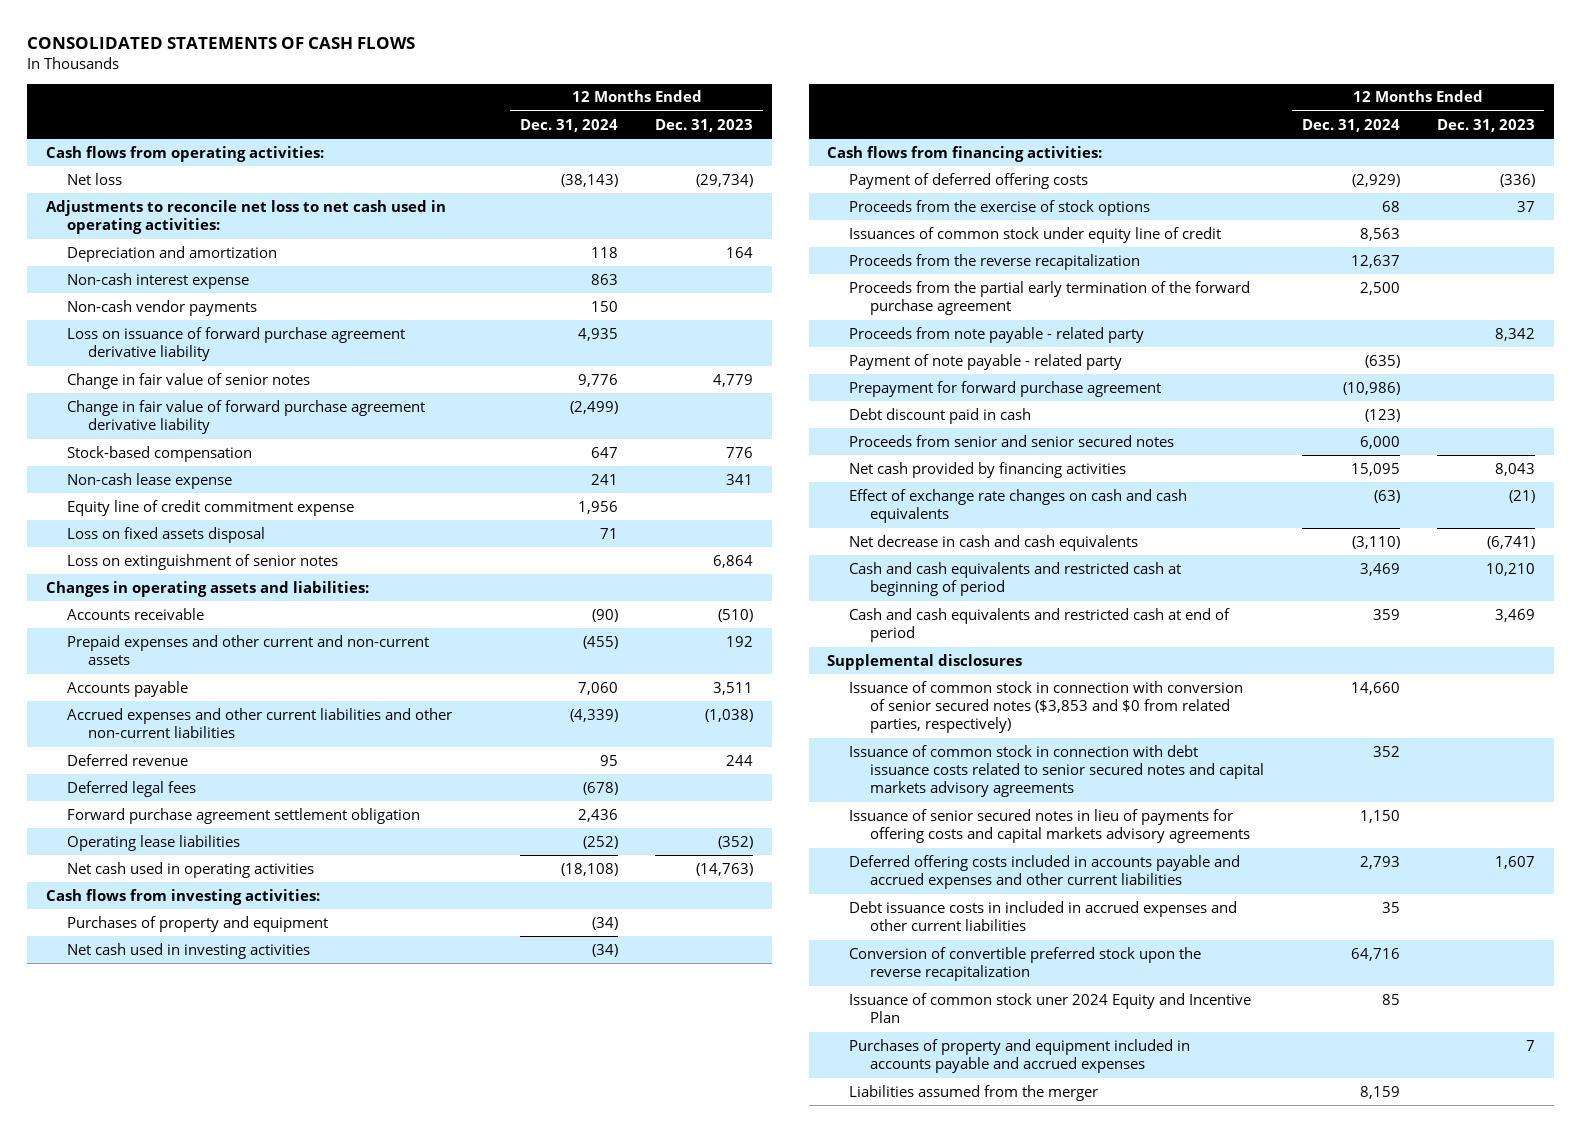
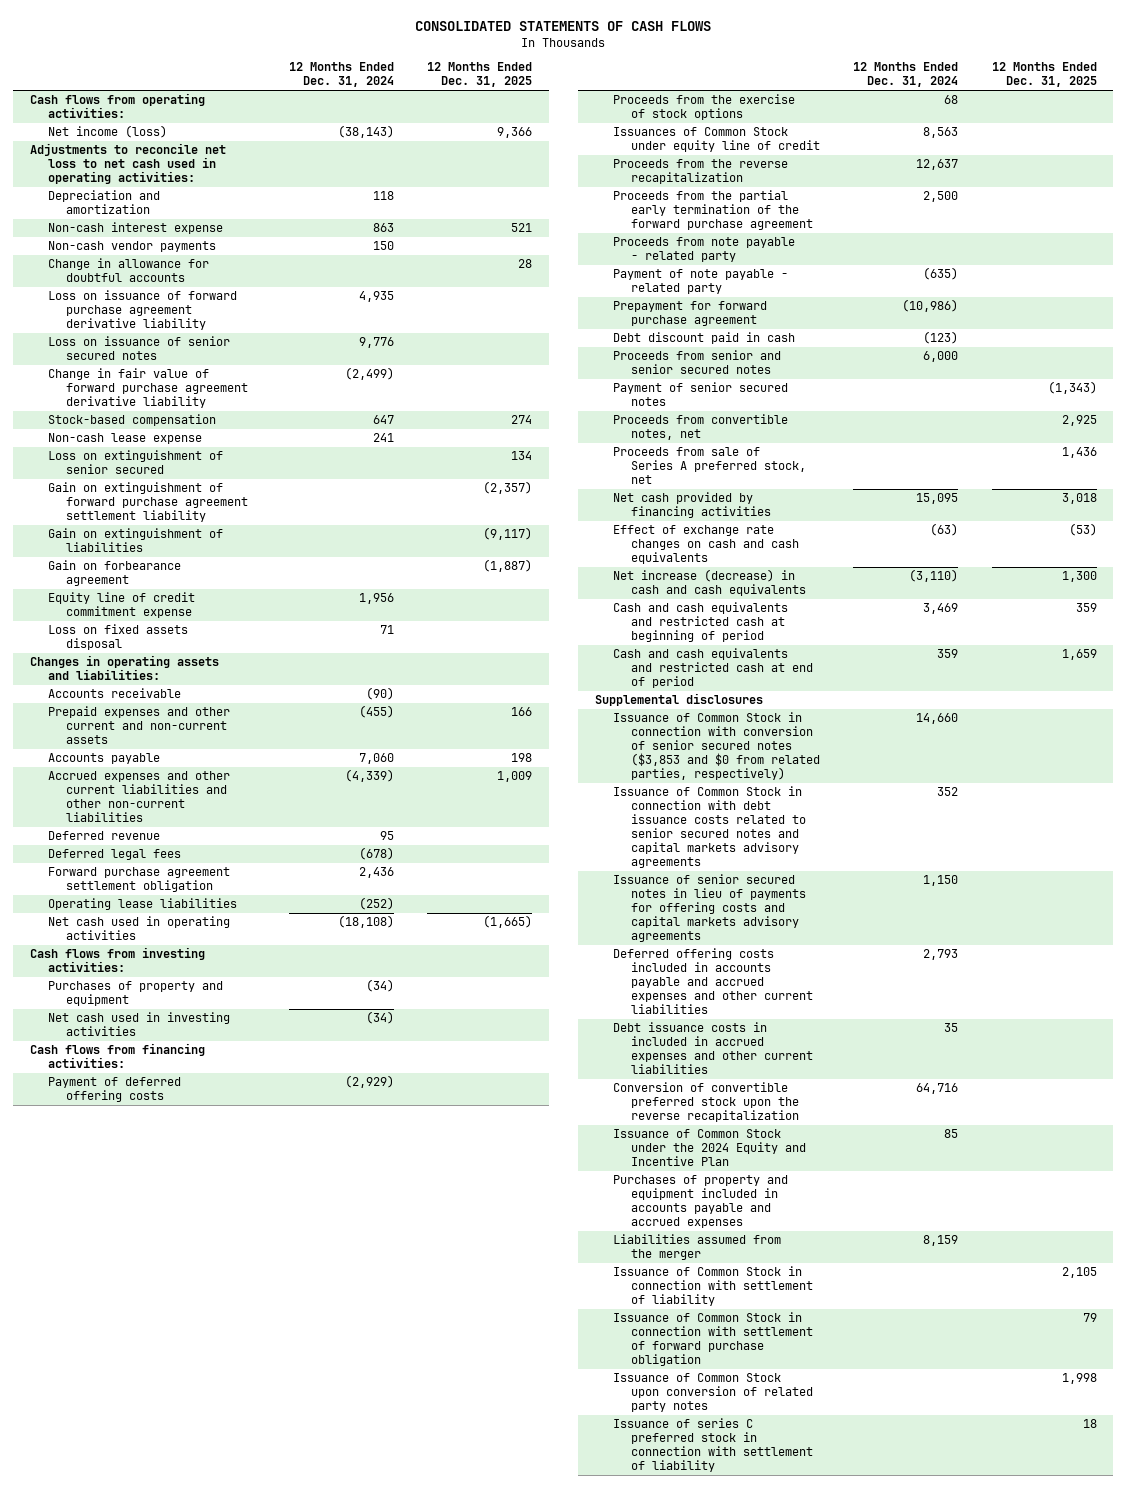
- | 12 Months Ended Dec. 31, 2024 | 12 Months Ended Dec. 31, 2023
+ | 12 Months Ended Dec. 31, 2024 | 12 Months Ended Dec. 31, 2025
- Net loss | (38,143) | (29,734)
+ Net income (loss) | (38,143) | 9,366
+ Change in allowance for doubtful accounts | | 28
- Change in fair value of senior notes | 9,776 | 4,779
+ Loss on issuance of senior secured notes | 9,776 |
+ Loss on extinguishment of senior secured | | 134
+ Gain on extinguishment of forward purchase agreement settlement liability | | (2,357)
+ Gain on extinguishment of liabilities | | (9,117)
+ Gain on forbearance agreement | | (1,887)
- Loss on extinguishment of senior notes | | 6,864
- Issuances of common stock under equity line of credit | 8,563 |
+ Issuances of Common Stock under equity line of credit | 8,563 |
+ Payment of senior secured notes | | (1,343)
+ Proceeds from convertible notes, net | | 2,925
+ Proceeds from sale of Series A preferred stock, net | | 1,436
- Net decrease in cash and cash equivalents | (3,110) | (6,741)
+ Net increase (decrease) in cash and cash equivalents | (3,110) | 1,300
- Issuance of common stock in connection with conversion of senior secured notes ($3,853 and $0 from related parties, respectively) | 14,660 |
- Issuance of common stock in connection with debt issuance costs related to senior secured notes and capital markets advisory agreements | 352 |
+ Issuance of Common Stock in connection with conversion of senior secured notes ($3,853 and $0 from related parties, respectively) | 14,660 |
+ Issuance of Common Stock in connection with debt issuance costs related to senior secured notes and capital markets advisory agreements | 352 |
- Issuance of common stock uner 2024 Equity and Incentive Plan | 85 |
+ Issuance of Common Stock under the 2024 Equity and Incentive Plan | 85 |
+ Issuance of Common Stock in connection with settlement of liability | | 2,105
+ Issuance of Common Stock in connection with settlement of forward purchase obligation | | 79
+ Issuance of Common Stock upon conversion of related party notes | | 1,998
+ Issuance of series C preferred stock in connection with settlement of liability | | 18

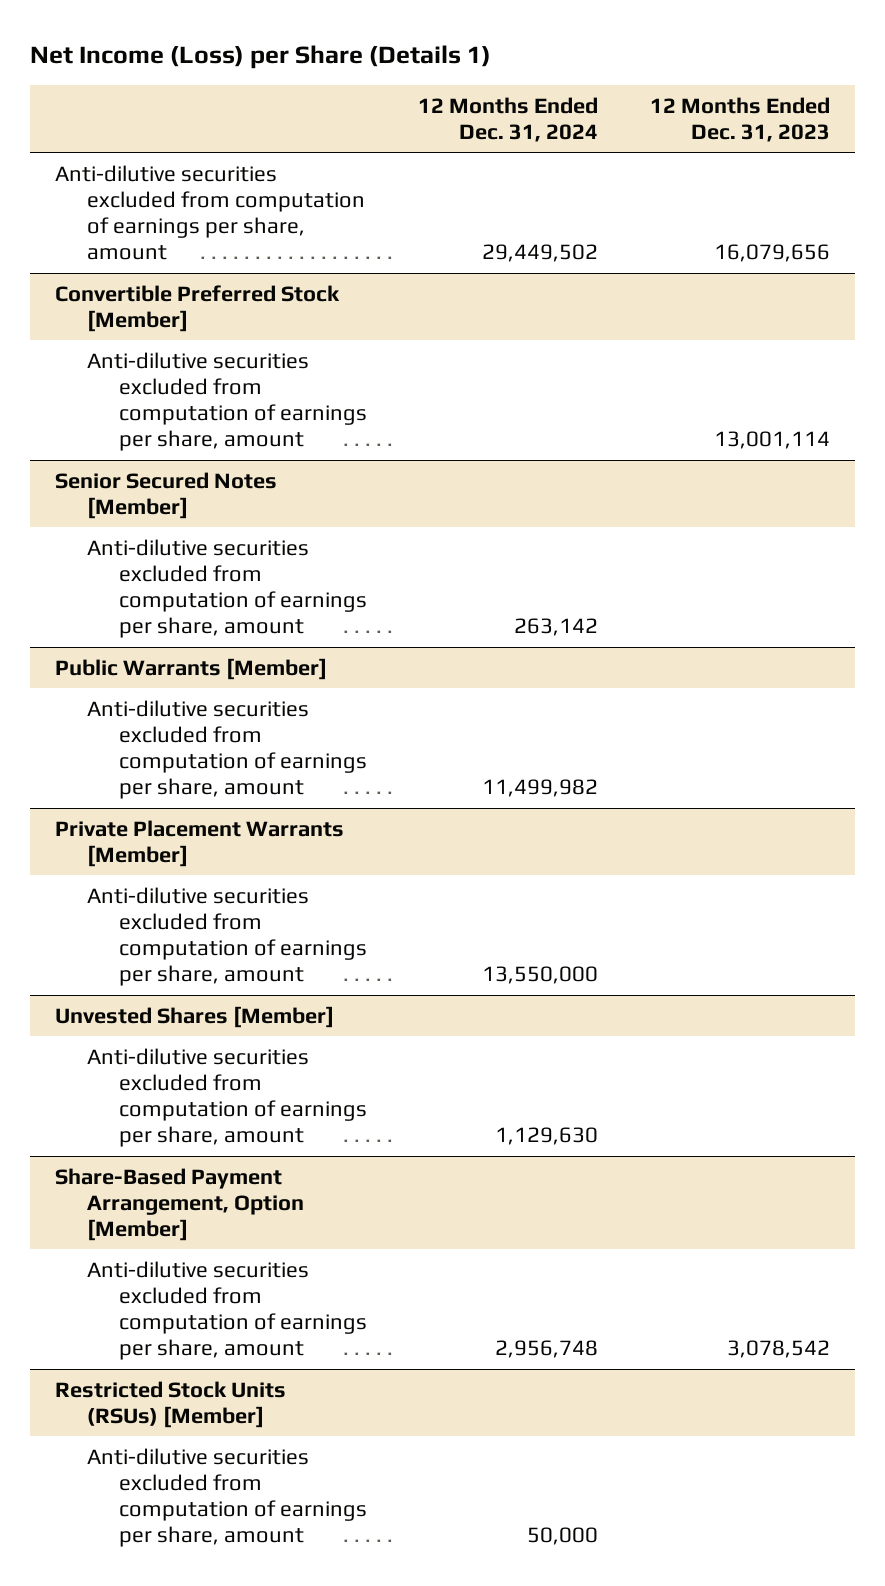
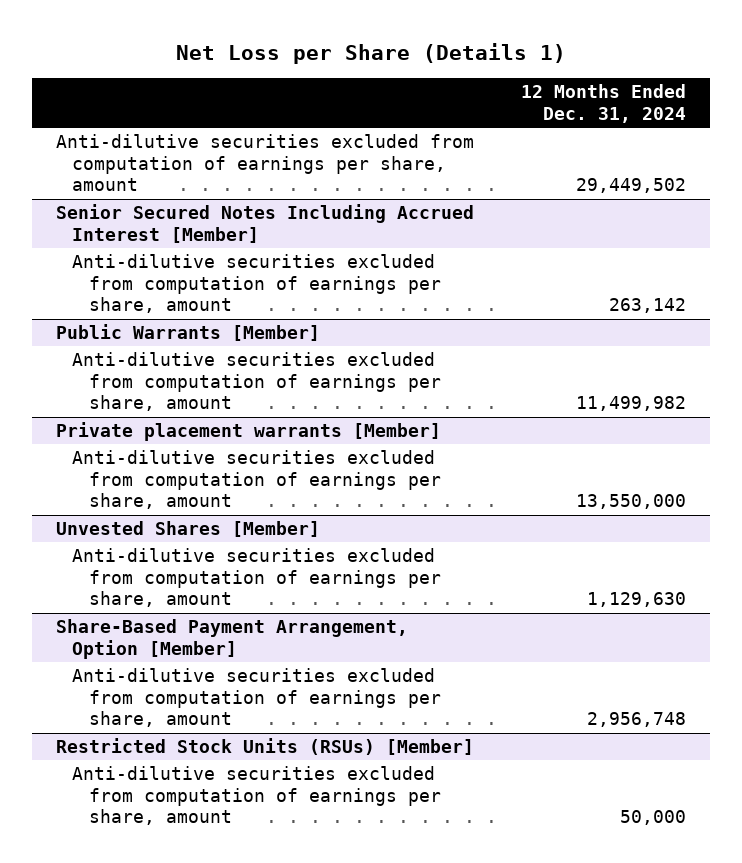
- Net Income (Loss) per Share (Details 1)
+ Net Loss per Share (Details 1)
- | 12 Months Ended Dec. 31, 2024 | 12 Months Ended Dec. 31, 2023
+ | 12 Months Ended Dec. 31, 2024
- Convertible Preferred Stock [Member]
- Anti-dilutive securities excluded from computation of earnings per share, amount | | 13,001,114
- Senior Secured Notes [Member]
+ Senior Secured Notes Including Accrued Interest [Member]
- Private Placement Warrants [Member]
+ Private placement warrants [Member]

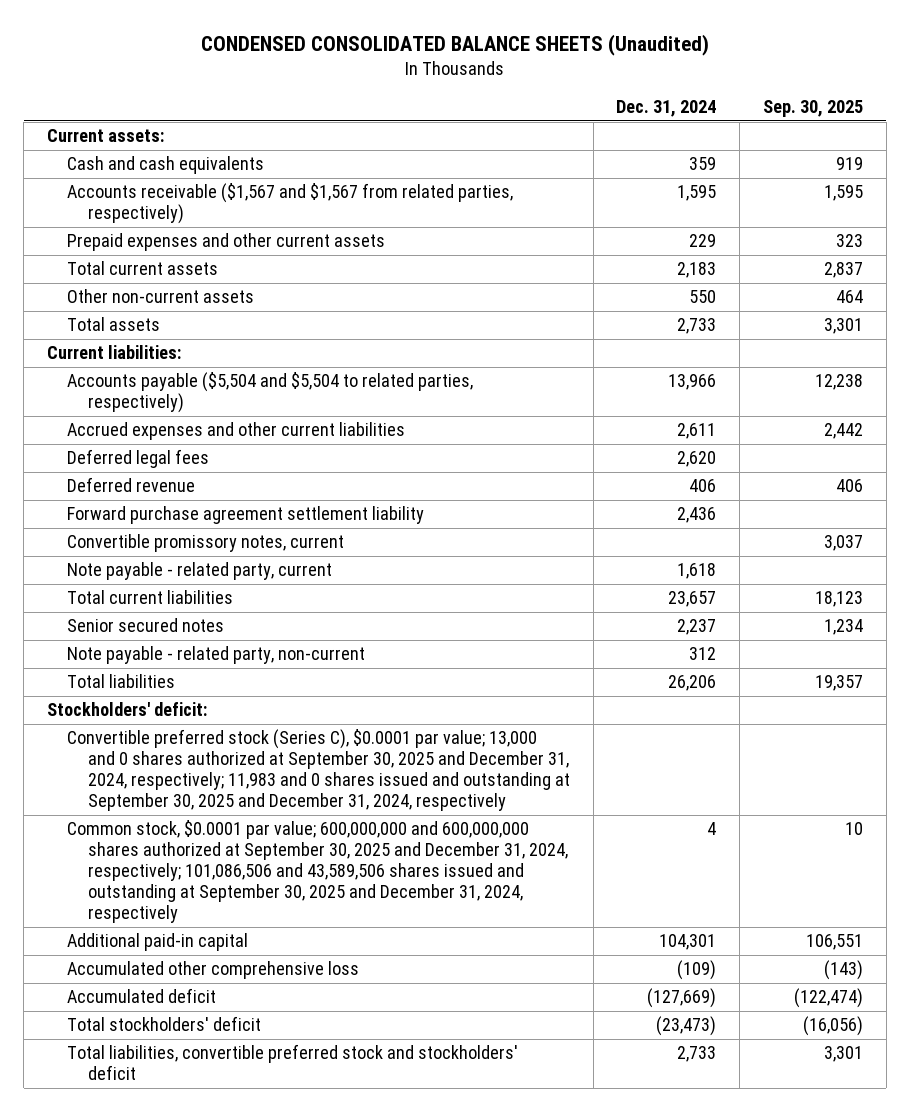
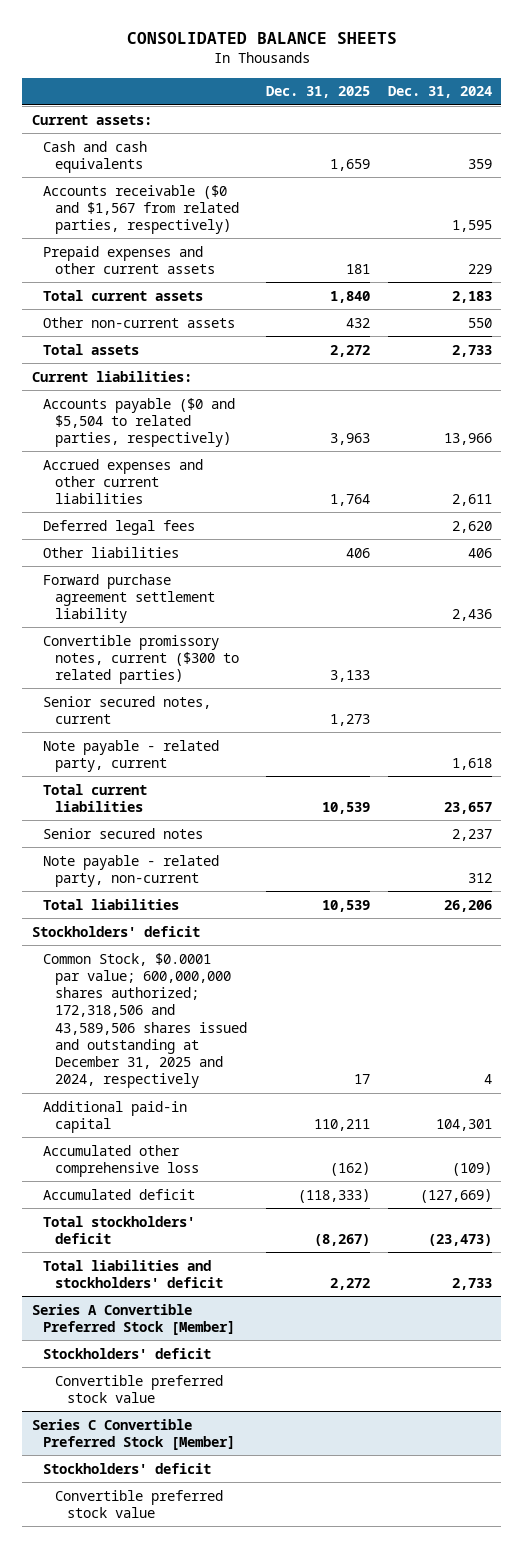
- CONDENSED CONSOLIDATED BALANCE SHEETS (Unaudited)
+ CONSOLIDATED BALANCE SHEETS
- | Dec. 31, 2024 | Sep. 30, 2025
+ | Dec. 31, 2025 | Dec. 31, 2024
- Accounts receivable ($1,567 and $1,567 from related parties, respectively) | 1,595 | 1,595
+ Accounts receivable ($0 and $1,567 from related parties, respectively) | | 1,595
- Accounts payable ($5,504 and $5,504 to related parties, respectively) | 13,966 | 12,238
+ Accounts payable ($0 and $5,504 to related parties, respectively) | 3,963 | 13,966
- Deferred revenue | 406 | 406
+ Other liabilities | 406 | 406
- Convertible promissory notes, current | | 3,037
+ Convertible promissory notes, current ($300 to related parties) | 3,133 |
+ Senior secured notes, current | 1,273 |
- Stockholders' deficit:
- Convertible preferred stock (Series C), $0.0001 par value; 13,000 and 0 shares authorized at September 30, 2025 and December 31, 2024, respectively; 11,983 and 0 shares issued and outstanding at September 30, 2025 and December 31, 2024, respectively
- Common stock, $0.0001 par value; 600,000,000 and 600,000,000 shares authorized at September 30, 2025 and December 31, 2024, respectively; 101,086,506 and 43,589,506 shares issued and outstanding at September 30, 2025 and December 31, 2024, respectively | 4 | 10
+ Stockholders' deficit
+ Common Stock, $0.0001 par value; 600,000,000 shares authorized; 172,318,506 and 43,589,506 shares issued and outstanding at December 31, 2025 and 2024, respectively | 17 | 4
- Total liabilities, convertible preferred stock and stockholders' deficit | 2,733 | 3,301
+ Total liabilities and stockholders' deficit | 2,272 | 2,733
+ Series A Convertible Preferred Stock [Member]
+ Stockholders' deficit
+ Convertible preferred stock value
+ Series C Convertible Preferred Stock [Member]
+ Stockholders' deficit
+ Convertible preferred stock value

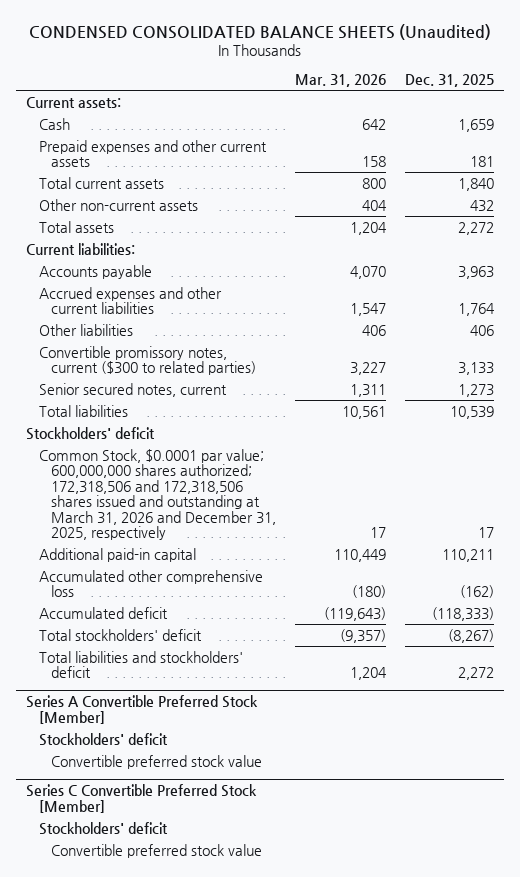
- CONSOLIDATED BALANCE SHEETS
+ CONDENSED CONSOLIDATED BALANCE SHEETS (Unaudited)
- | Dec. 31, 2025 | Dec. 31, 2024
+ | Mar. 31, 2026 | Dec. 31, 2025
- Cash and cash equivalents | 1,659 | 359
- Accounts receivable ($0 and $1,567 from related parties, respectively) | | 1,595
+ Cash | 642 | 1,659
- Accounts payable ($0 and $5,504 to related parties, respectively) | 3,963 | 13,966
+ Accounts payable | 4,070 | 3,963
- Deferred legal fees | | 2,620
- Forward purchase agreement settlement liability | | 2,436
- Note payable - related party, current | | 1,618
- Total current liabilities | 10,539 | 23,657
- Senior secured notes | | 2,237
- Note payable - related party, non-current | | 312
- Common Stock, $0.0001 par value; 600,000,000 shares authorized; 172,318,506 and 43,589,506 shares issued and outstanding at December 31, 2025 and 2024, respectively | 17 | 4
+ Common Stock, $0.0001 par value; 600,000,000 shares authorized; 172,318,506 and 172,318,506 shares issued and outstanding at March 31, 2026 and December 31, 2025, respectively | 17 | 17

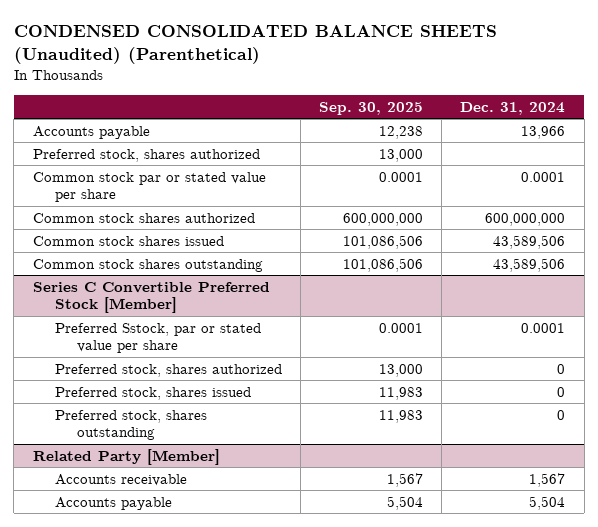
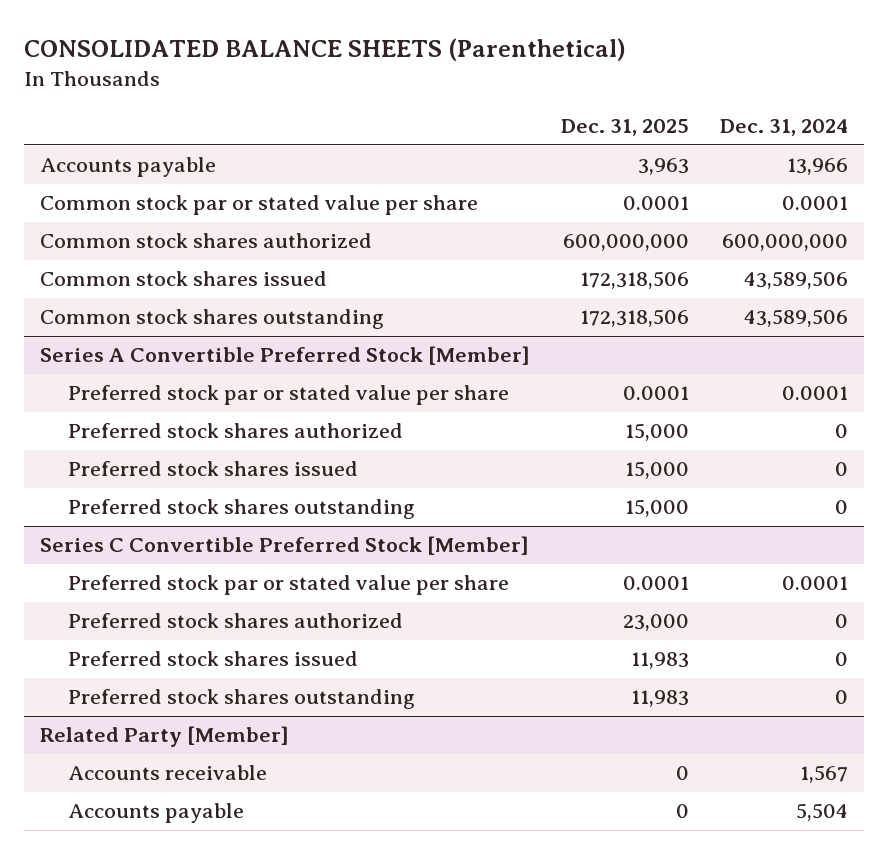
- CONDENSED CONSOLIDATED BALANCE SHEETS (Unaudited) (Parenthetical)
+ CONSOLIDATED BALANCE SHEETS (Parenthetical)
- | Sep. 30, 2025 | Dec. 31, 2024
+ | Dec. 31, 2025 | Dec. 31, 2024
- Preferred stock, shares authorized | 13,000 |
+ Series A Convertible Preferred Stock [Member]
+ Preferred stock par or stated value per share | 0.0001 | 0.0001
+ Preferred stock shares authorized | 15,000 | 0
+ Preferred stock shares issued | 15,000 | 0
+ Preferred stock shares outstanding | 15,000 | 0
@ Series C Convertible Preferred Stock [Member]
- Preferred Sstock, par or stated value per share | 0.0001 | 0.0001
- Preferred stock, shares authorized | 13,000 | 0
- Preferred stock, shares issued | 11,983 | 0
- Preferred stock, shares outstanding | 11,983 | 0
+ Preferred stock par or stated value per share | 0.0001 | 0.0001
+ Preferred stock shares authorized | 23,000 | 0
+ Preferred stock shares issued | 11,983 | 0
+ Preferred stock shares outstanding | 11,983 | 0

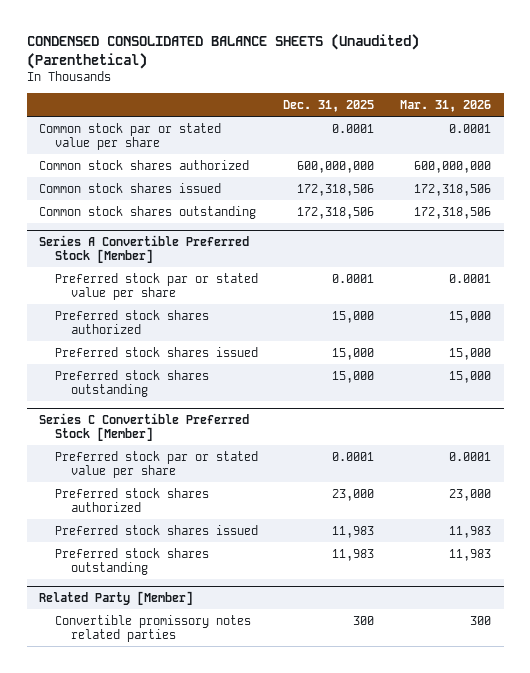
- CONSOLIDATED BALANCE SHEETS (Parenthetical)
+ CONDENSED CONSOLIDATED BALANCE SHEETS (Unaudited) (Parenthetical)
- | Dec. 31, 2025 | Dec. 31, 2024
+ | Dec. 31, 2025 | Mar. 31, 2026
- Accounts payable | 3,963 | 13,966
@ Related Party [Member]
- Accounts receivable | 0 | 1,567
- Accounts payable | 0 | 5,504
+ Convertible promissory notes related parties | 300 | 300

